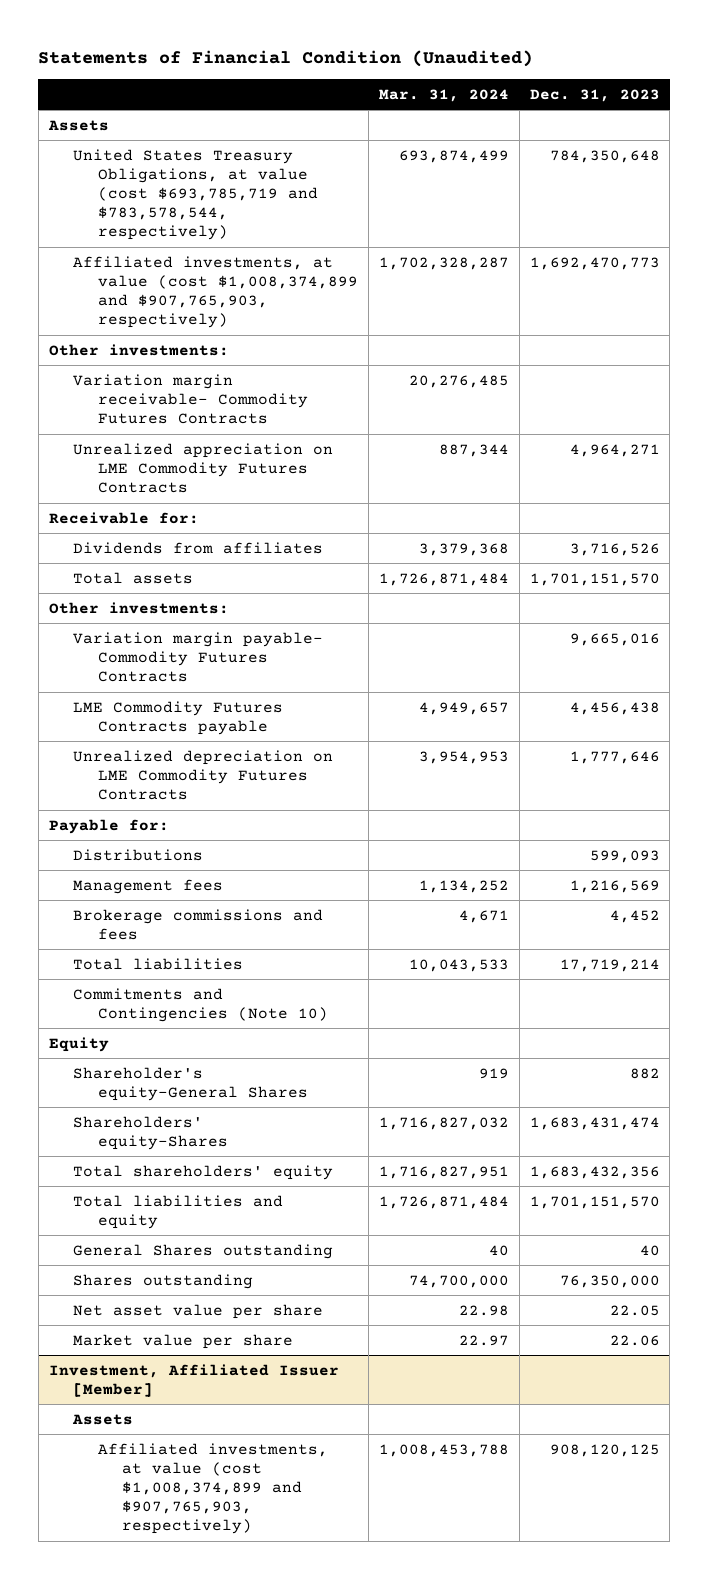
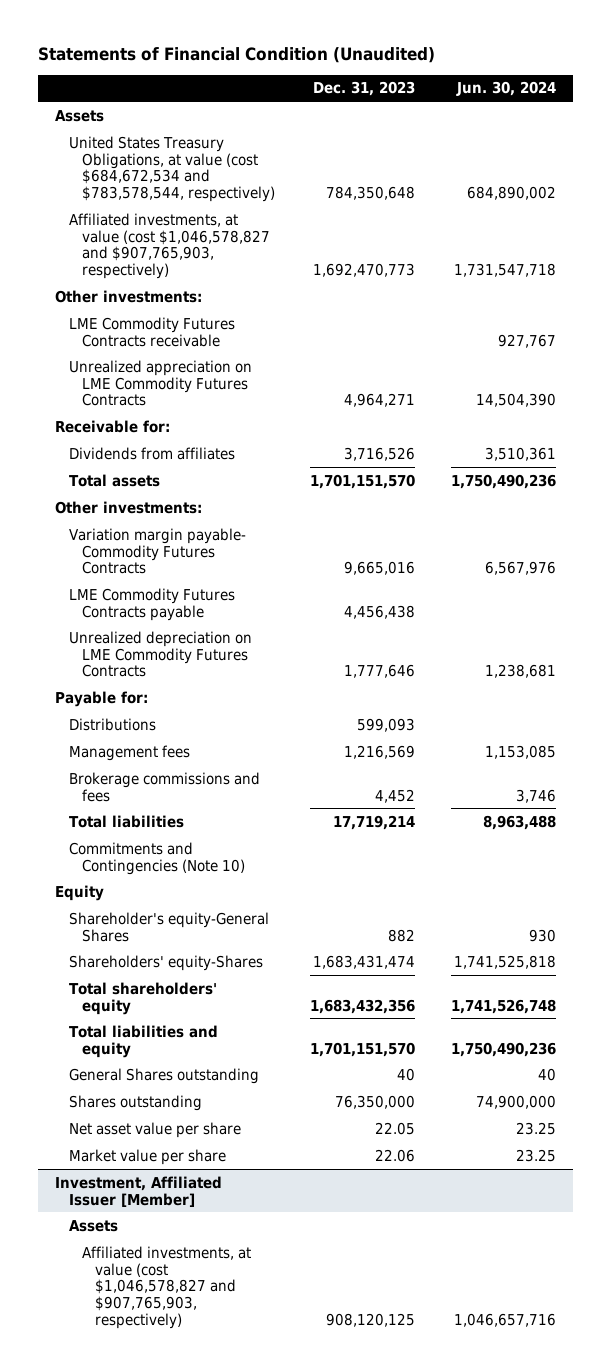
- | Mar. 31, 2024 | Dec. 31, 2023
+ | Dec. 31, 2023 | Jun. 30, 2024
- United States Treasury Obligations, at value (cost $693,785,719 and $783,578,544, respectively) | 693,874,499 | 784,350,648
- Affiliated investments, at value (cost $1,008,374,899 and $907,765,903, respectively) | 1,702,328,287 | 1,692,470,773
+ United States Treasury Obligations, at value (cost $684,672,534 and $783,578,544, respectively) | 784,350,648 | 684,890,002
+ Affiliated investments, at value (cost $1,046,578,827 and $907,765,903, respectively) | 1,692,470,773 | 1,731,547,718
- Variation margin receivable- Commodity Futures Contracts | 20,276,485 |
+ LME Commodity Futures Contracts receivable | | 927,767
@ Investment, Affiliated Issuer [Member]
- Affiliated investments, at value (cost $1,008,374,899 and $907,765,903, respectively) | 1,008,453,788 | 908,120,125
+ Affiliated investments, at value (cost $1,046,578,827 and $907,765,903, respectively) | 908,120,125 | 1,046,657,716

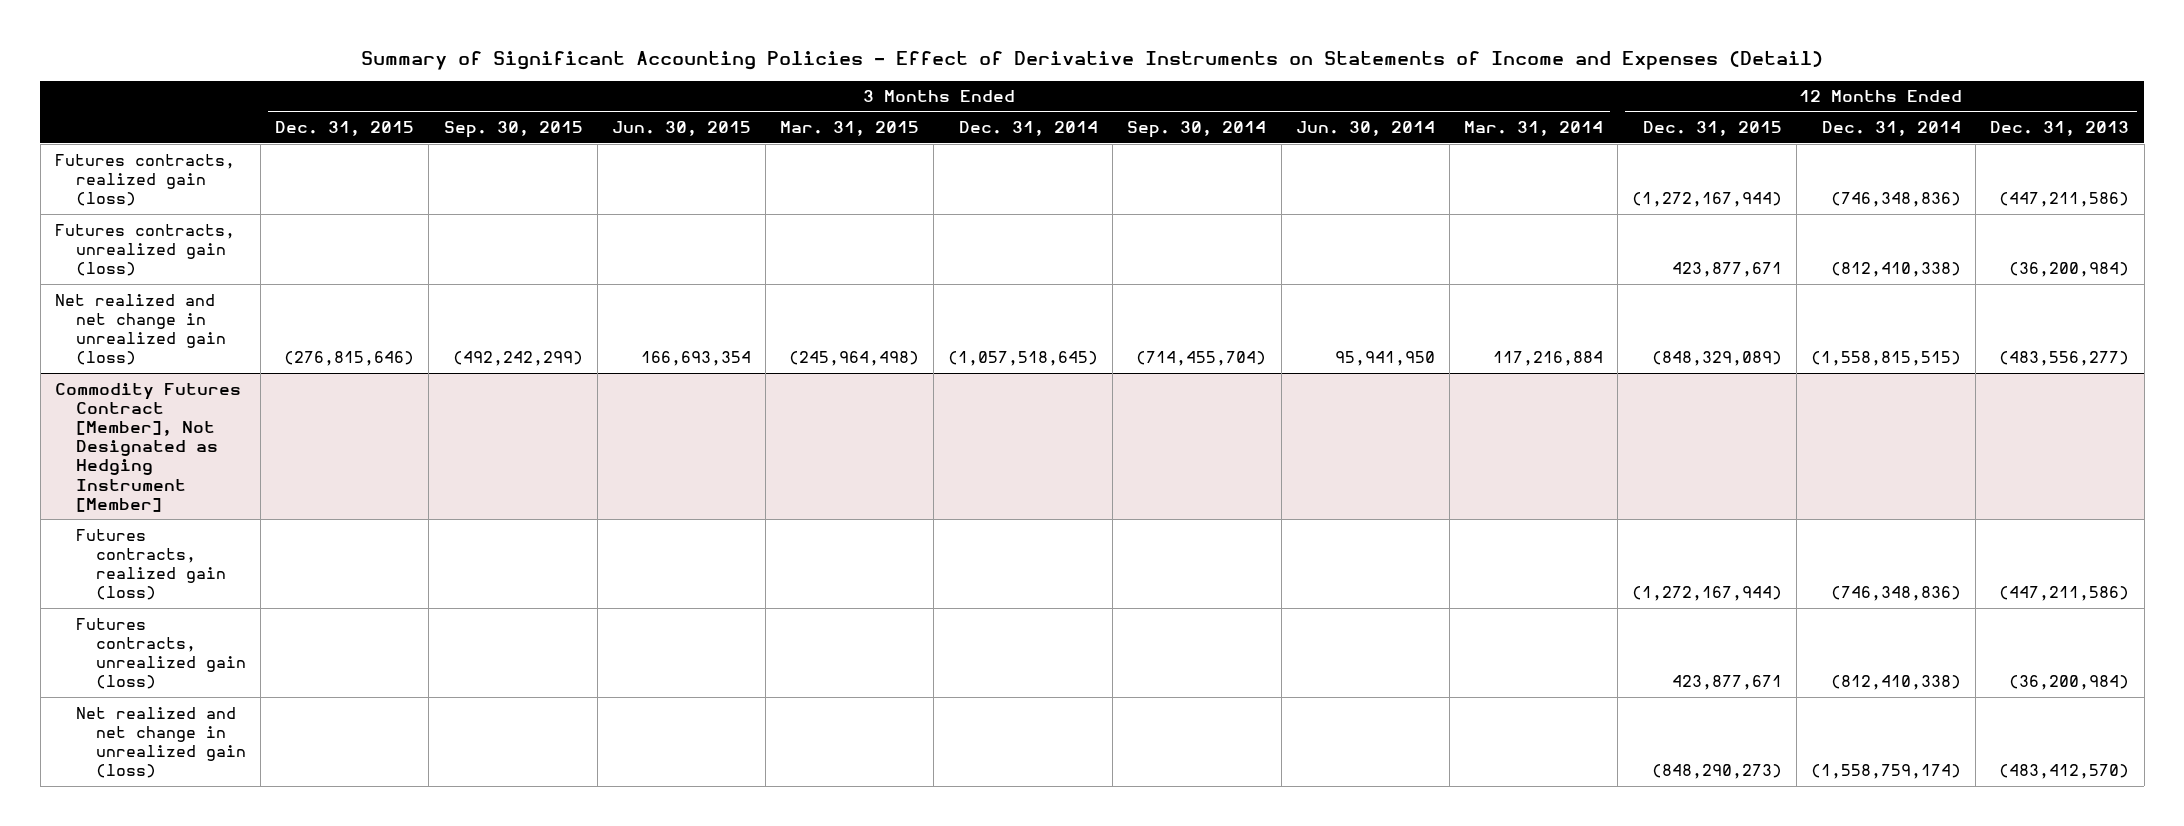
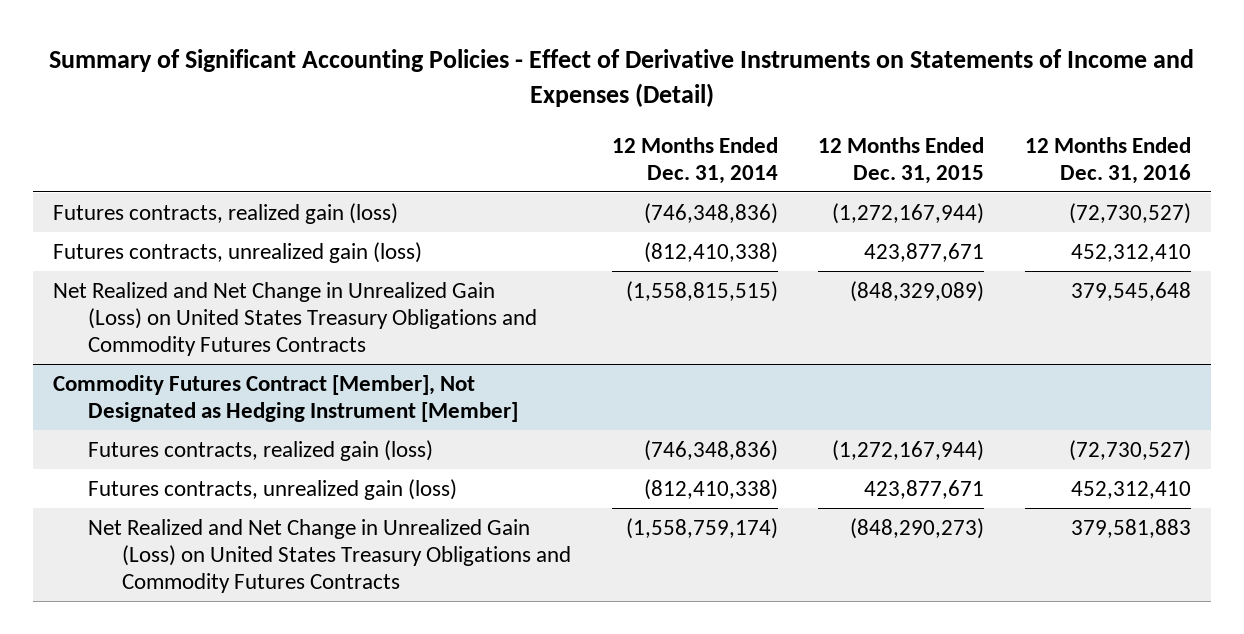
- | 3 Months Ended Dec. 31, 2015 | 3 Months Ended Sep. 30, 2015 | 3 Months Ended Jun. 30, 2015 | 3 Months Ended Mar. 31, 2015 | 3 Months Ended Dec. 31, 2014 | 3 Months Ended Sep. 30, 2014 | 3 Months Ended Jun. 30, 2014 | 3 Months Ended Mar. 31, 2014 | 12 Months Ended Dec. 31, 2015 | 12 Months Ended Dec. 31, 2014 | 12 Months Ended Dec. 31, 2013
+ | 12 Months Ended Dec. 31, 2014 | 12 Months Ended Dec. 31, 2015 | 12 Months Ended Dec. 31, 2016
- Net realized and net change in unrealized gain (loss) | (276,815,646) | (492,242,299) | 166,693,354 | (245,964,498) | (1,057,518,645) | (714,455,704) | 95,941,950 | 117,216,884 | (848,329,089) | (1,558,815,515) | (483,556,277)
+ Net Realized and Net Change in Unrealized Gain (Loss) on United States Treasury Obligations and Commodity Futures Contracts | (1,558,815,515) | (848,329,089) | 379,545,648
@ Commodity Futures Contract [Member], Not Designated as Hedging Instrument [Member]
- Net realized and net change in unrealized gain (loss) | | | | | | | | | (848,290,273) | (1,558,759,174) | (483,412,570)
+ Net Realized and Net Change in Unrealized Gain (Loss) on United States Treasury Obligations and Commodity Futures Contracts | (1,558,759,174) | (848,290,273) | 379,581,883

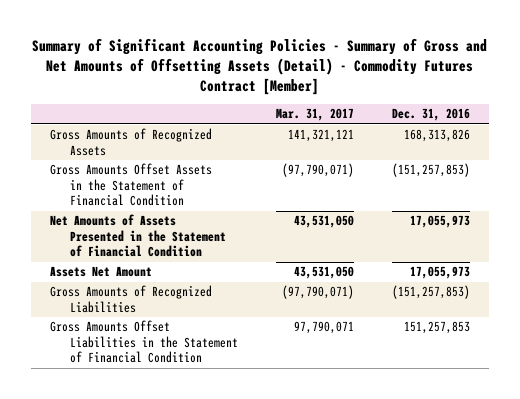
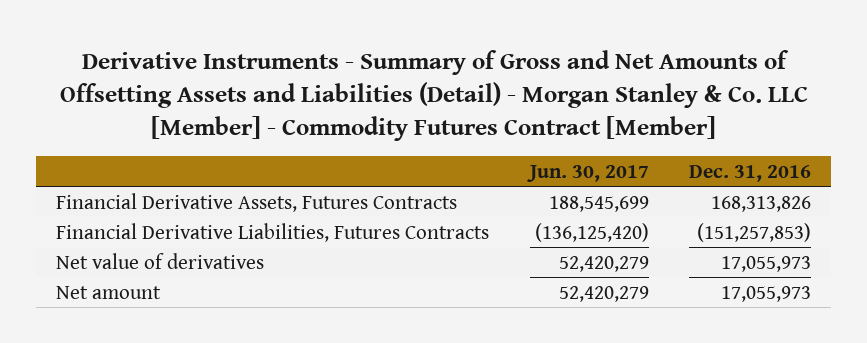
- Summary of Significant Accounting Policies - Summary of Gross and Net Amounts of Offsetting Assets (Detail) - Commodity Futures Contract [Member]
+ Derivative Instruments - Summary of Gross and Net Amounts of Offsetting Assets and Liabilities (Detail) - Morgan Stanley & Co. LLC [Member] - Commodity Futures Contract [Member]
- | Mar. 31, 2017 | Dec. 31, 2016
+ | Jun. 30, 2017 | Dec. 31, 2016
- Gross Amounts of Recognized Assets | 141,321,121 | 168,313,826
- Gross Amounts Offset Assets in the Statement of Financial Condition | (97,790,071) | (151,257,853)
- Net Amounts of Assets Presented in the Statement of Financial Condition | 43,531,050 | 17,055,973
- Assets Net Amount | 43,531,050 | 17,055,973
- Gross Amounts of Recognized Liabilities | (97,790,071) | (151,257,853)
- Gross Amounts Offset Liabilities in the Statement of Financial Condition | 97,790,071 | 151,257,853
+ Financial Derivative Assets, Futures Contracts | 188,545,699 | 168,313,826
+ Financial Derivative Liabilities, Futures Contracts | (136,125,420) | (151,257,853)
+ Net value of derivatives | 52,420,279 | 17,055,973
+ Net amount | 52,420,279 | 17,055,973

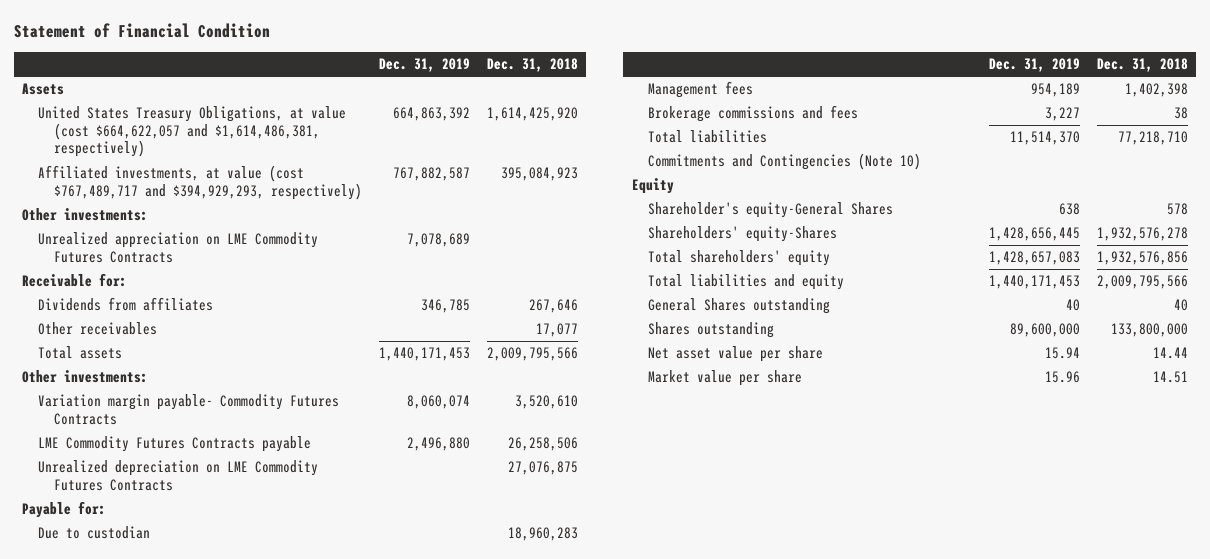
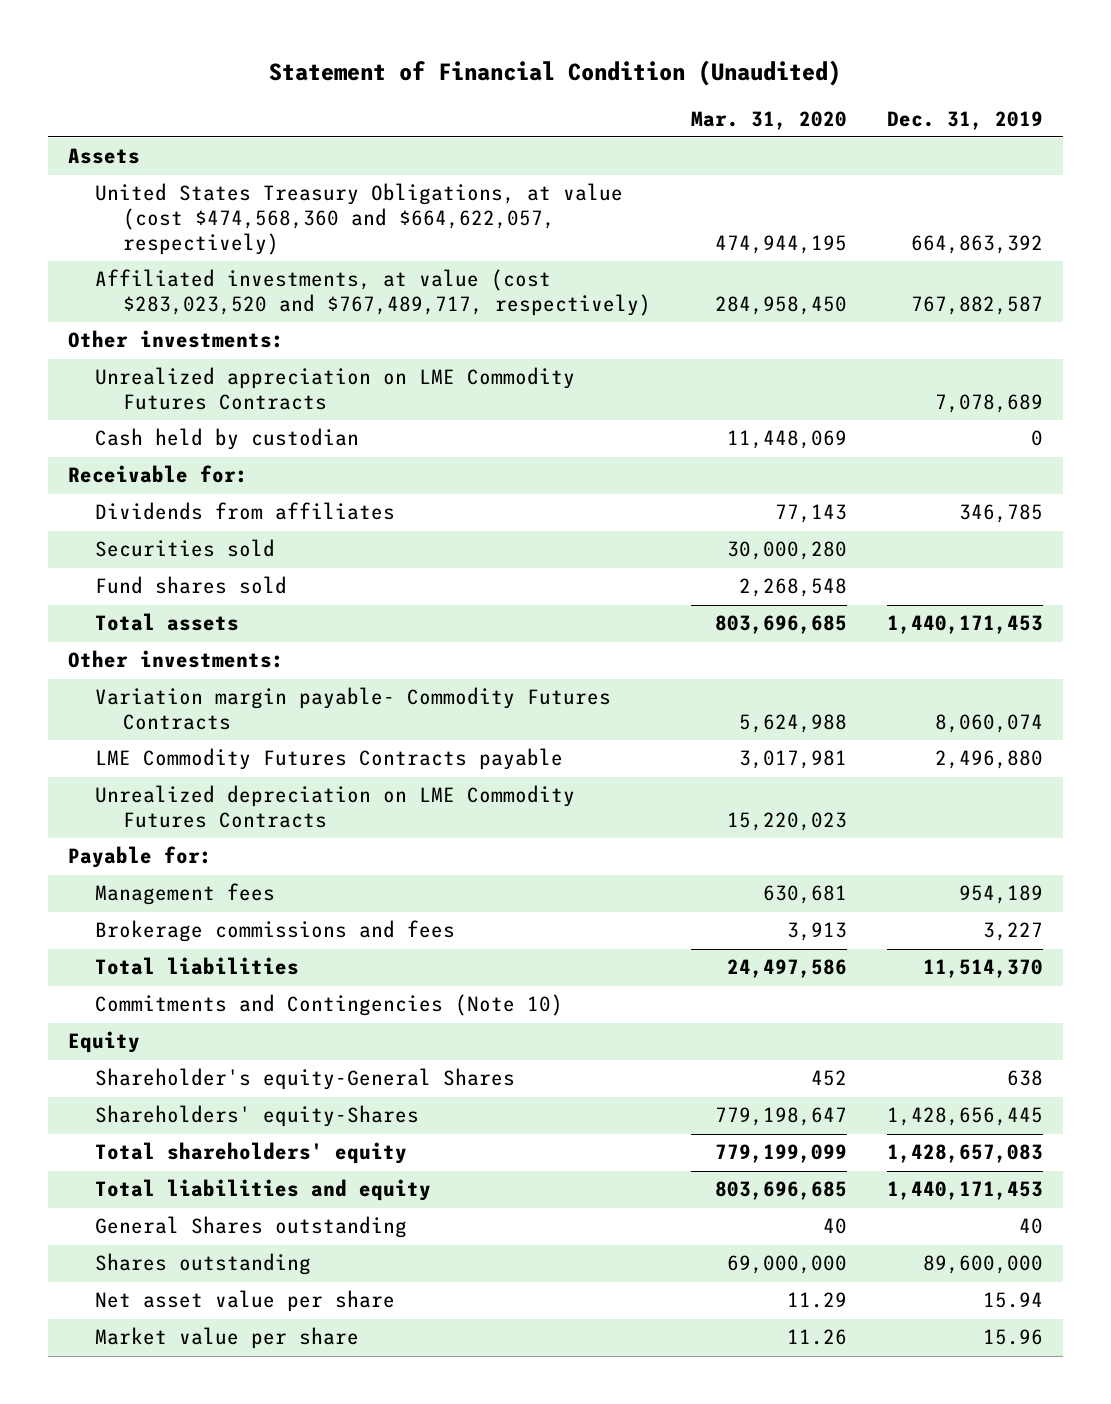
- Statement of Financial Condition
+ Statement of Financial Condition (Unaudited)
- | Dec. 31, 2019 | Dec. 31, 2018
+ | Mar. 31, 2020 | Dec. 31, 2019
- United States Treasury Obligations, at value (cost $664,622,057 and $1,614,486,381, respectively) | 664,863,392 | 1,614,425,920
- Affiliated investments, at value (cost $767,489,717 and $394,929,293, respectively) | 767,882,587 | 395,084,923
+ United States Treasury Obligations, at value (cost $474,568,360 and $664,622,057, respectively) | 474,944,195 | 664,863,392
+ Affiliated investments, at value (cost $283,023,520 and $767,489,717, respectively) | 284,958,450 | 767,882,587
+ Cash held by custodian | 11,448,069 | 0
- Other receivables | | 17,077
+ Securities sold | 30,000,280 |
+ Fund shares sold | 2,268,548 |
- Due to custodian | | 18,960,283

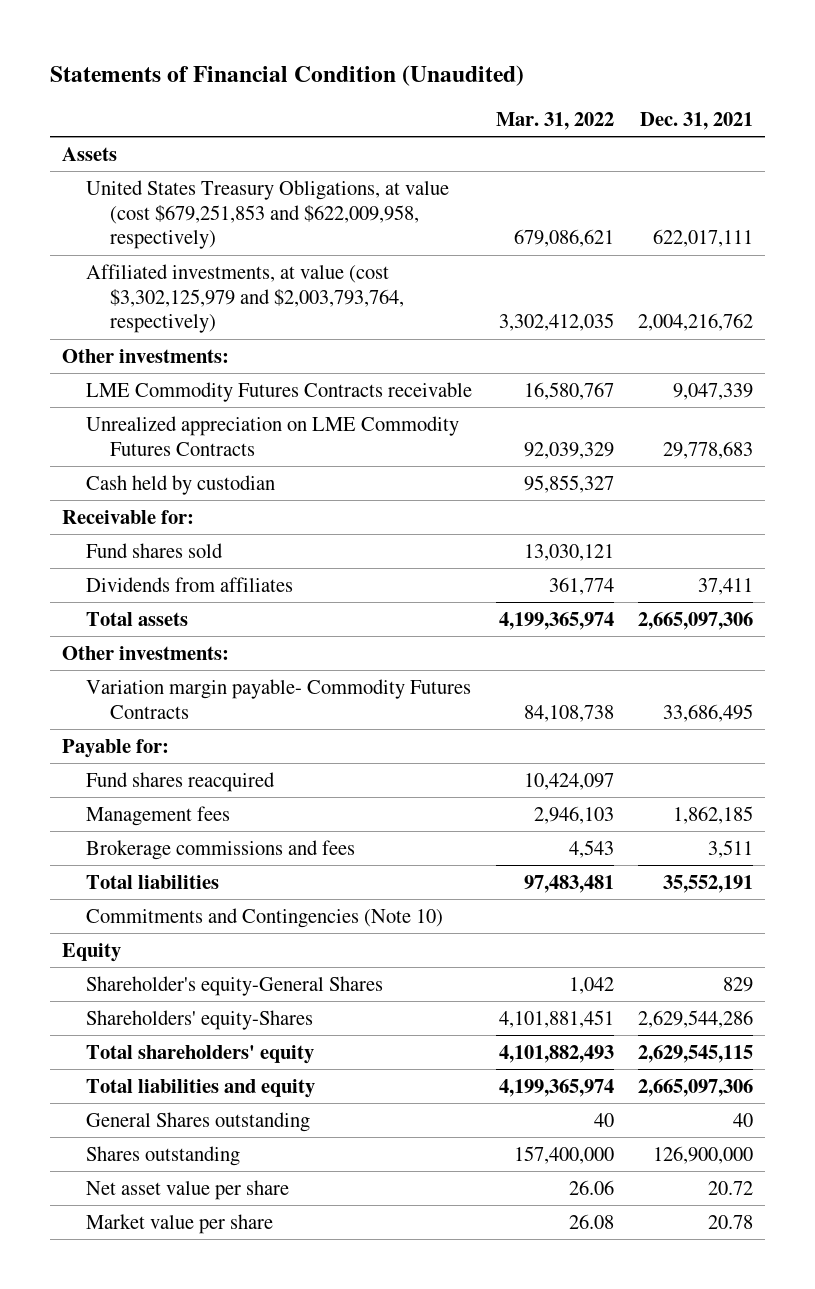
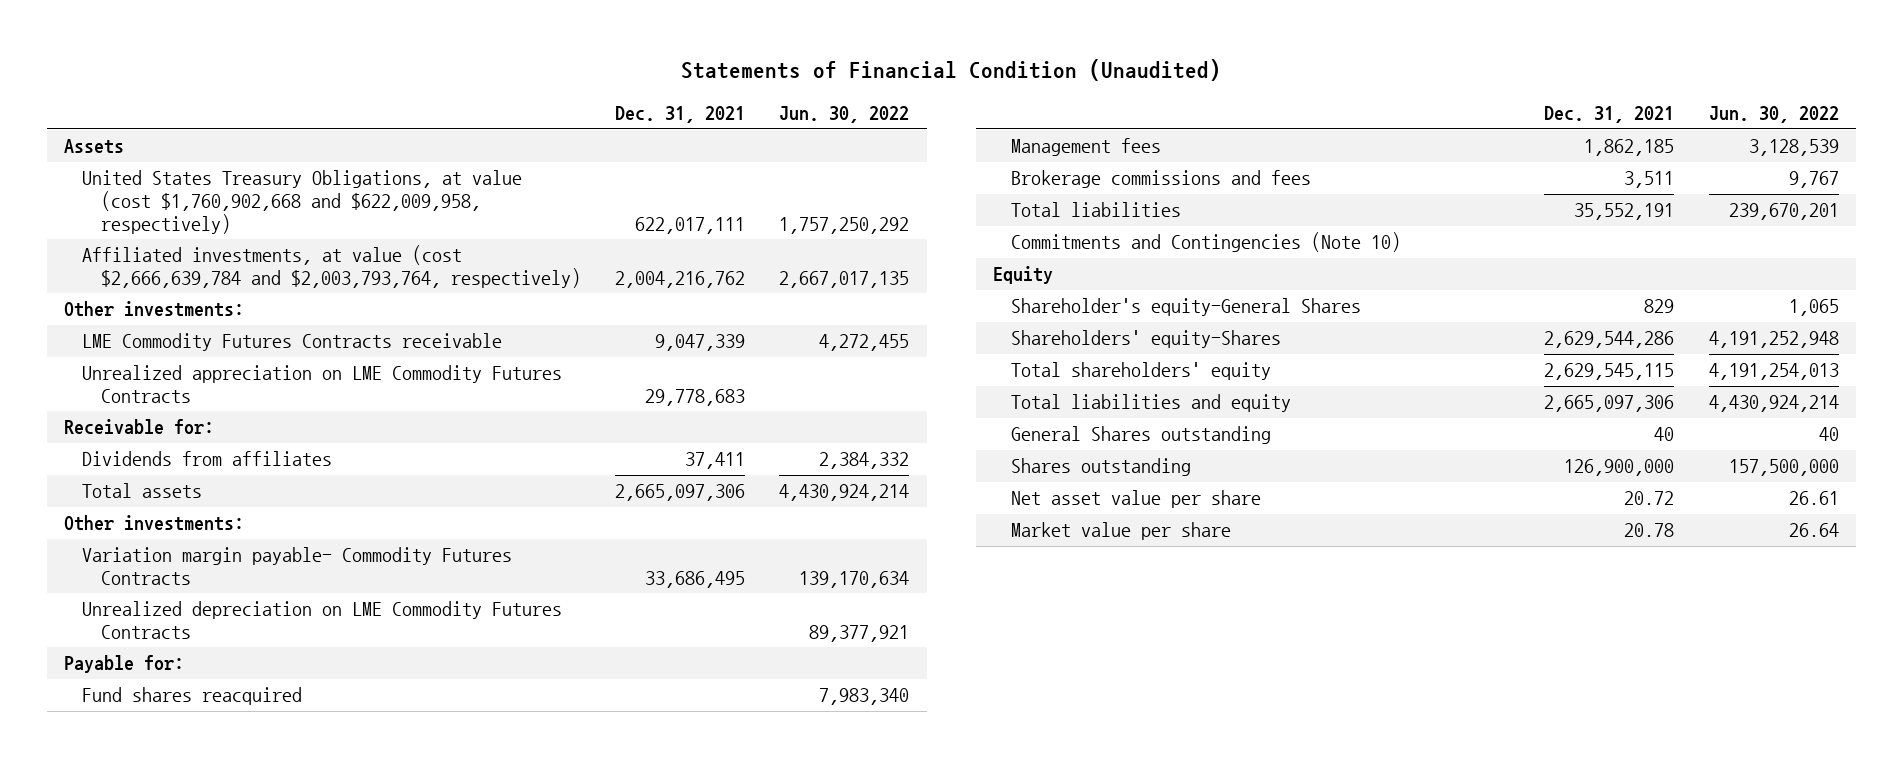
- | Mar. 31, 2022 | Dec. 31, 2021
+ | Dec. 31, 2021 | Jun. 30, 2022
- United States Treasury Obligations, at value (cost $679,251,853 and $622,009,958, respectively) | 679,086,621 | 622,017,111
- Affiliated investments, at value (cost $3,302,125,979 and $2,003,793,764, respectively) | 3,302,412,035 | 2,004,216,762
+ United States Treasury Obligations, at value (cost $1,760,902,668 and $622,009,958, respectively) | 622,017,111 | 1,757,250,292
+ Affiliated investments, at value (cost $2,666,639,784 and $2,003,793,764, respectively) | 2,004,216,762 | 2,667,017,135
- Cash held by custodian | 95,855,327 |
- Fund shares sold | 13,030,121 |
+ Unrealized depreciation on LME Commodity Futures Contracts | | 89,377,921

